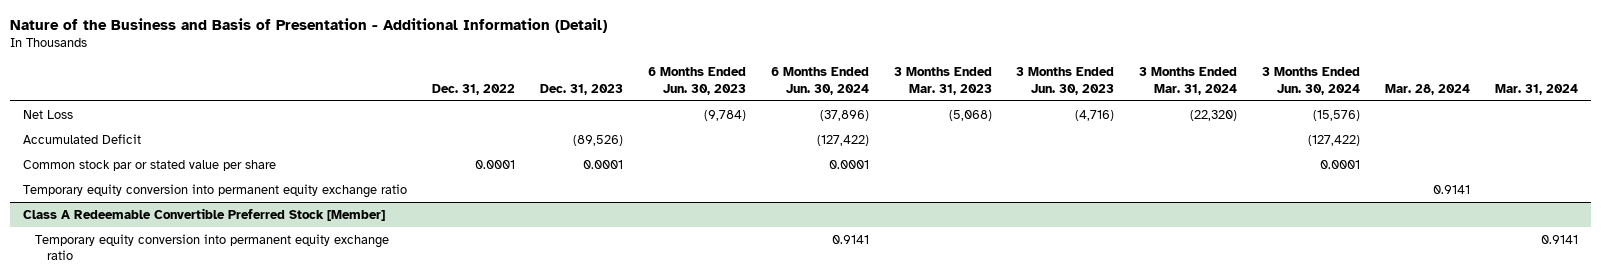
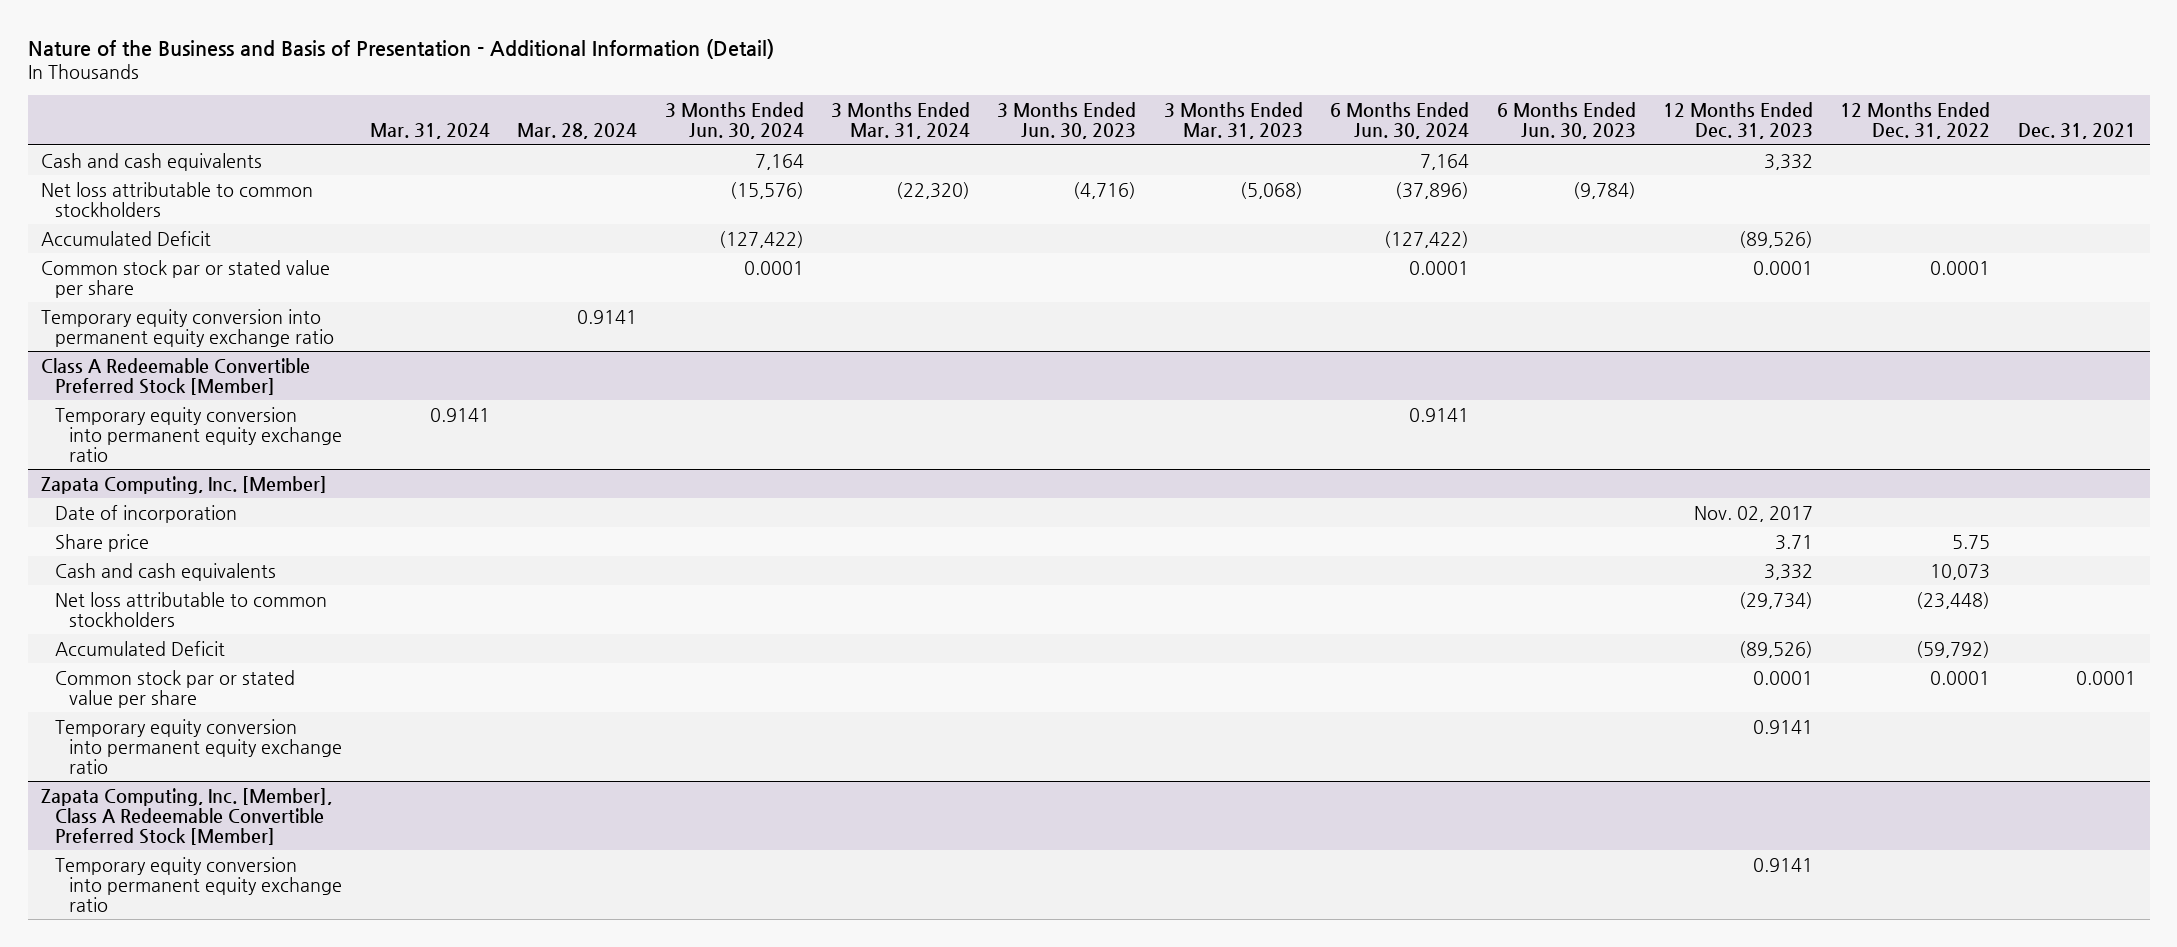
- | Dec. 31, 2022 | Dec. 31, 2023 | 6 Months Ended Jun. 30, 2023 | 6 Months Ended Jun. 30, 2024 | 3 Months Ended Mar. 31, 2023 | 3 Months Ended Jun. 30, 2023 | 3 Months Ended Mar. 31, 2024 | 3 Months Ended Jun. 30, 2024 | Mar. 28, 2024 | Mar. 31, 2024
+ | Mar. 31, 2024 | Mar. 28, 2024 | 3 Months Ended Jun. 30, 2024 | 3 Months Ended Mar. 31, 2024 | 3 Months Ended Jun. 30, 2023 | 3 Months Ended Mar. 31, 2023 | 6 Months Ended Jun. 30, 2024 | 6 Months Ended Jun. 30, 2023 | 12 Months Ended Dec. 31, 2023 | 12 Months Ended Dec. 31, 2022 | Dec. 31, 2021
- Net Loss | | | (9,784) | (37,896) | (5,068) | (4,716) | (22,320) | (15,576) | |
+ Cash and cash equivalents | | | 7,164 | | | | 7,164 | | 3,332 | |
+ Net loss attributable to common stockholders | | | (15,576) | (22,320) | (4,716) | (5,068) | (37,896) | (9,784) | | |
+ Zapata Computing, Inc. [Member]
+ Date of incorporation | | | | | | | | | Nov. 02, 2017 | |
+ Share price | | | | | | | | | 3.71 | 5.75 |
+ Cash and cash equivalents | | | | | | | | | 3,332 | 10,073 |
+ Net loss attributable to common stockholders | | | | | | | | | (29,734) | (23,448) |
+ Accumulated Deficit | | | | | | | | | (89,526) | (59,792) |
+ Common stock par or stated value per share | | | | | | | | | 0.0001 | 0.0001 | 0.0001
+ Temporary equity conversion into permanent equity exchange ratio | | | | | | | | | 0.9141 | |
+ Zapata Computing, Inc. [Member], Class A Redeemable Convertible Preferred Stock [Member]
+ Temporary equity conversion into permanent equity exchange ratio | | | | | | | | | 0.9141 | |

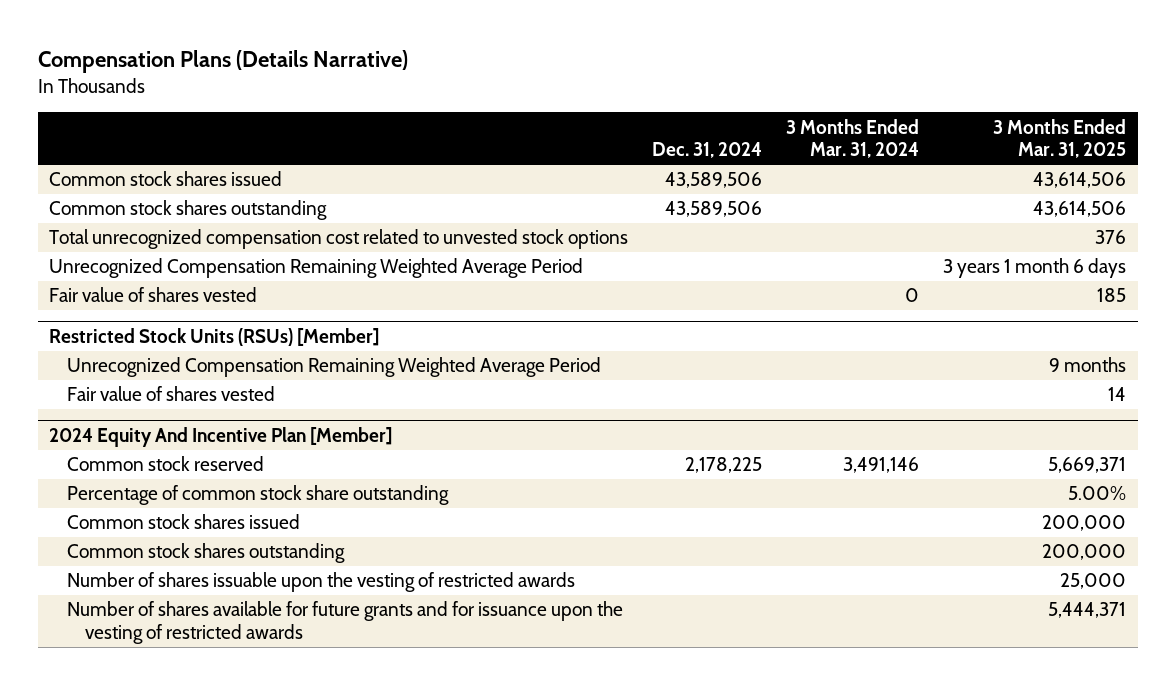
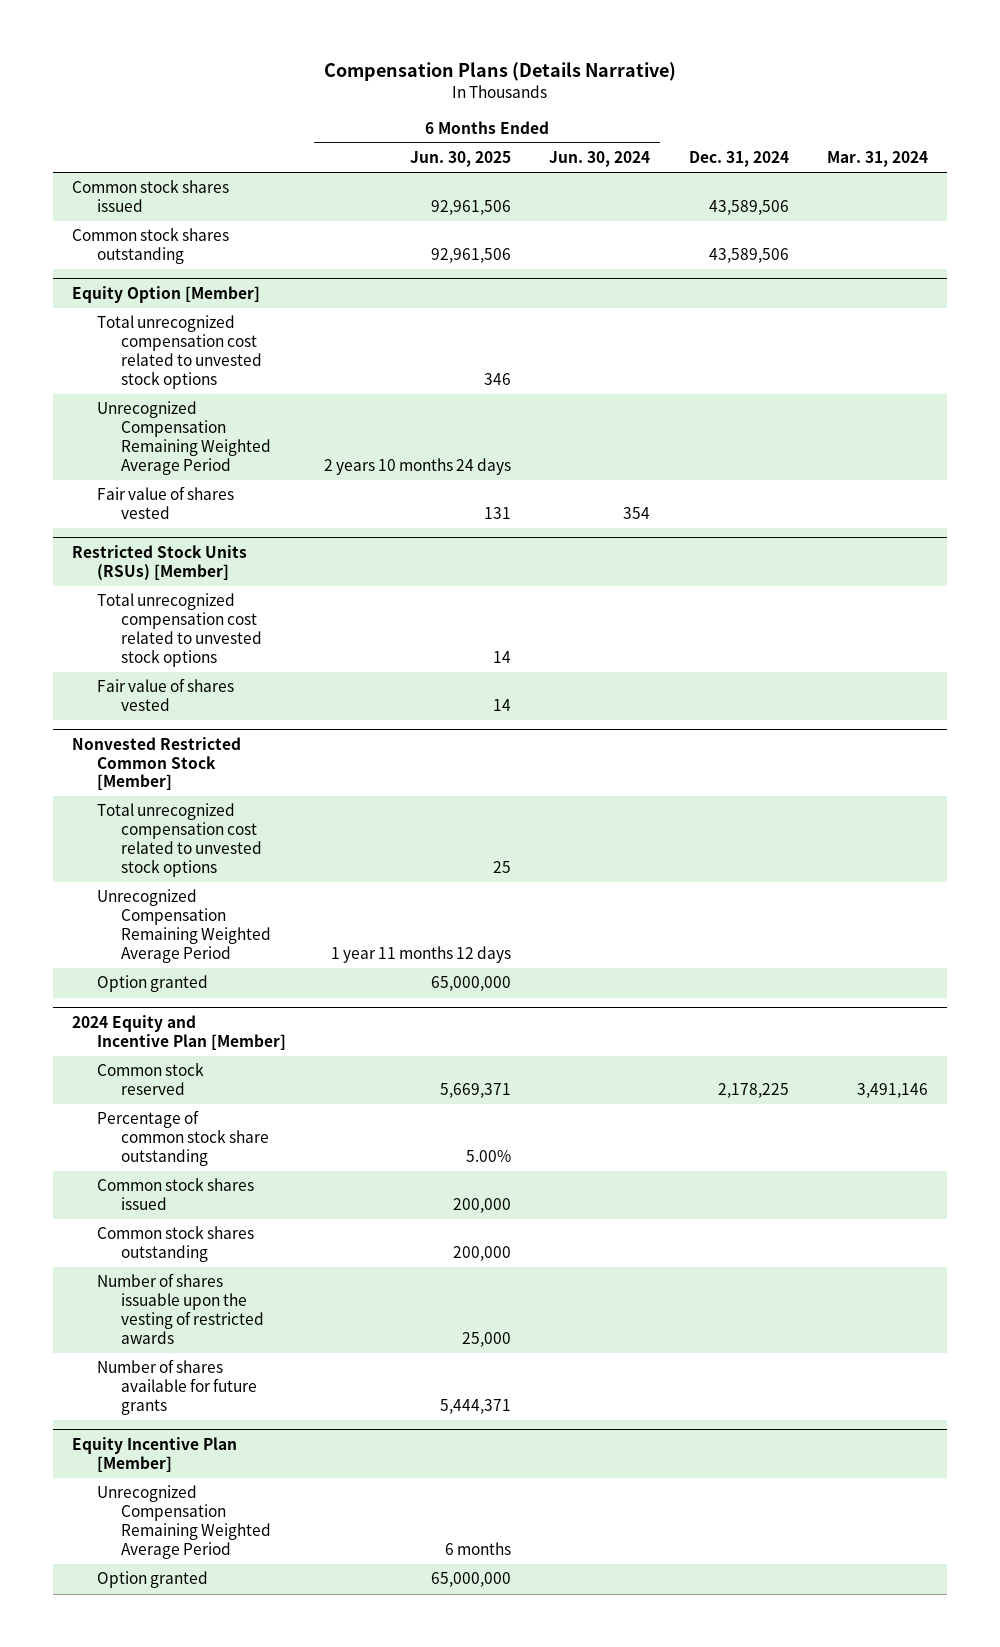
- | Dec. 31, 2024 | 3 Months Ended Mar. 31, 2024 | 3 Months Ended Mar. 31, 2025
+ | 6 Months Ended Jun. 30, 2025 | 6 Months Ended Jun. 30, 2024 | Dec. 31, 2024 | Mar. 31, 2024
- Total unrecognized compensation cost related to unvested stock options | | | 376
- Unrecognized Compensation Remaining Weighted Average Period | | | 3 years 1 month 6 days
- Fair value of shares vested | | 0 | 185
+ Equity Option [Member]
+ Total unrecognized compensation cost related to unvested stock options | 346 | | |
+ Unrecognized Compensation Remaining Weighted Average Period | 2 years 10 months 24 days | | |
+ Fair value of shares vested | 131 | 354 | |
@ Restricted Stock Units (RSUs) [Member]
- Unrecognized Compensation Remaining Weighted Average Period | | | 9 months
+ Total unrecognized compensation cost related to unvested stock options | 14 | | |
- 2024 Equity And Incentive Plan [Member]
+ Nonvested Restricted Common Stock [Member]
+ Total unrecognized compensation cost related to unvested stock options | 25 | | |
+ Unrecognized Compensation Remaining Weighted Average Period | 1 year 11 months 12 days | | |
+ Option granted | 65,000,000 | | |
+ 2024 Equity and Incentive Plan [Member]
- Number of shares available for future grants and for issuance upon the vesting of restricted awards | | | 5,444,371
+ Number of shares available for future grants | 5,444,371 | | |
+ Equity Incentive Plan [Member]
+ Unrecognized Compensation Remaining Weighted Average Period | 6 months | | |
+ Option granted | 65,000,000 | | |

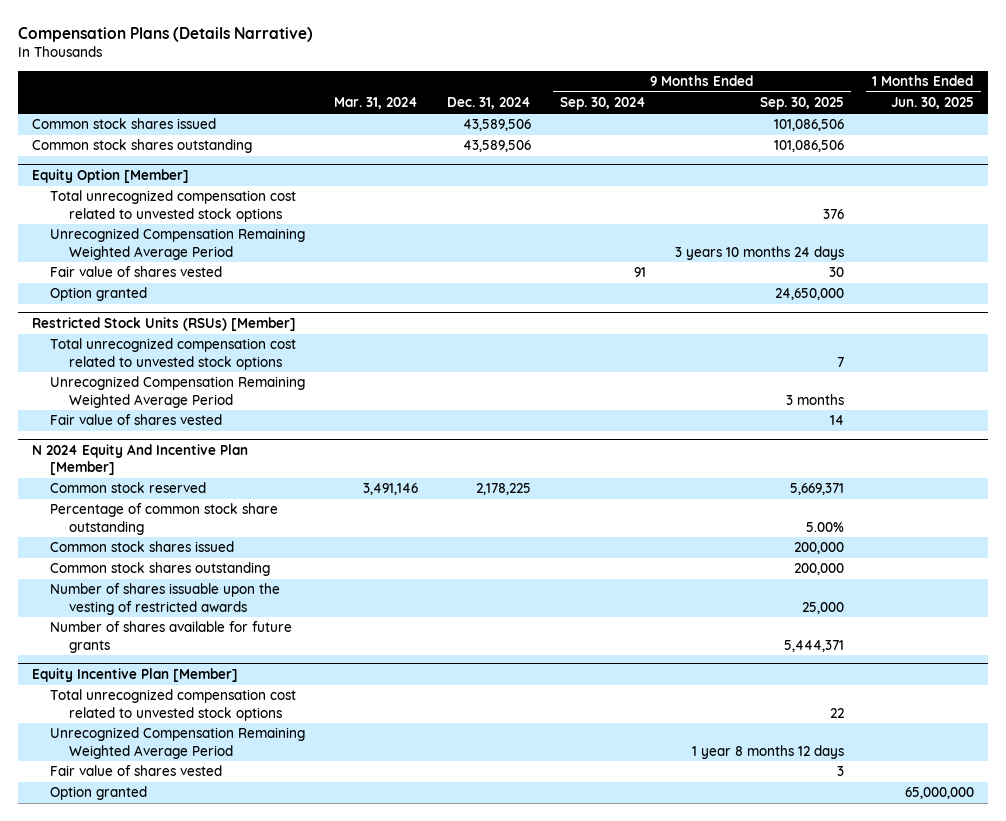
- | 6 Months Ended Jun. 30, 2025 | 6 Months Ended Jun. 30, 2024 | Dec. 31, 2024 | Mar. 31, 2024
+ | Mar. 31, 2024 | Dec. 31, 2024 | 9 Months Ended Sep. 30, 2024 | 9 Months Ended Sep. 30, 2025 | 1 Months Ended Jun. 30, 2025
@ Equity Option [Member]
+ Option granted | | | | 24,650,000 |
@ Restricted Stock Units (RSUs) [Member]
+ Unrecognized Compensation Remaining Weighted Average Period | | | | 3 months |
- Nonvested Restricted Common Stock [Member]
- Total unrecognized compensation cost related to unvested stock options | 25 | | |
- Unrecognized Compensation Remaining Weighted Average Period | 1 year 11 months 12 days | | |
- Option granted | 65,000,000 | | |
- 2024 Equity and Incentive Plan [Member]
+ N 2024 Equity And Incentive Plan [Member]
@ Equity Incentive Plan [Member]
+ Total unrecognized compensation cost related to unvested stock options | | | | 22 |
+ Fair value of shares vested | | | | 3 |

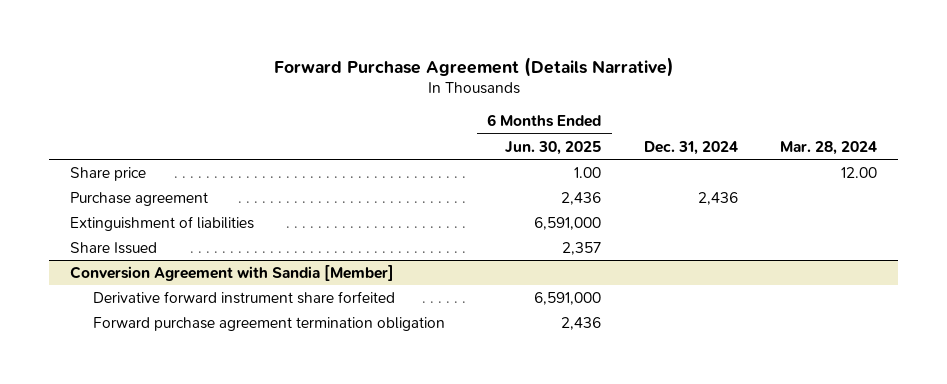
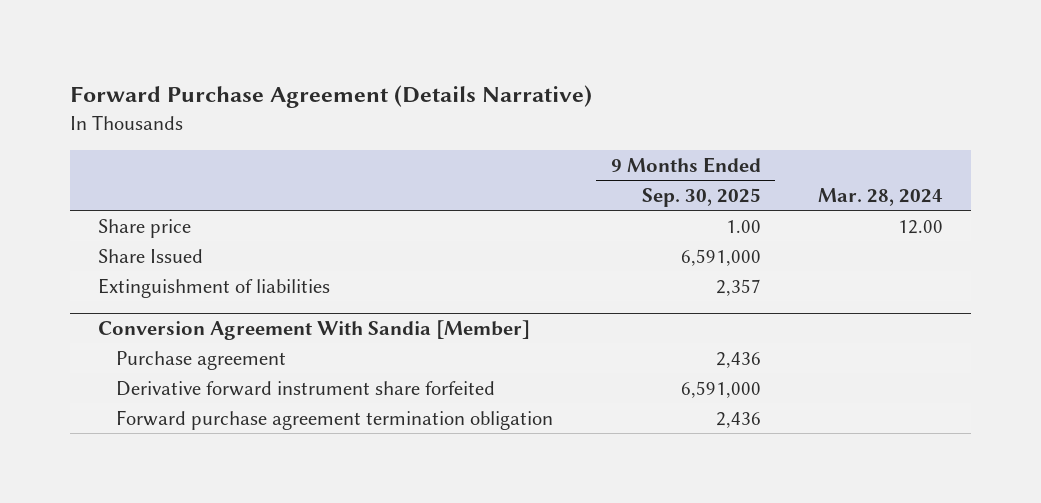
- | 6 Months Ended Jun. 30, 2025 | Dec. 31, 2024 | Mar. 28, 2024
+ | 9 Months Ended Sep. 30, 2025 | Mar. 28, 2024
- Purchase agreement | 2,436 | 2,436 |
- Conversion Agreement with Sandia [Member]
moved down: Extinguishment of liabilities | 2,357 |
+ Conversion Agreement With Sandia [Member]
+ Purchase agreement | 2,436 |

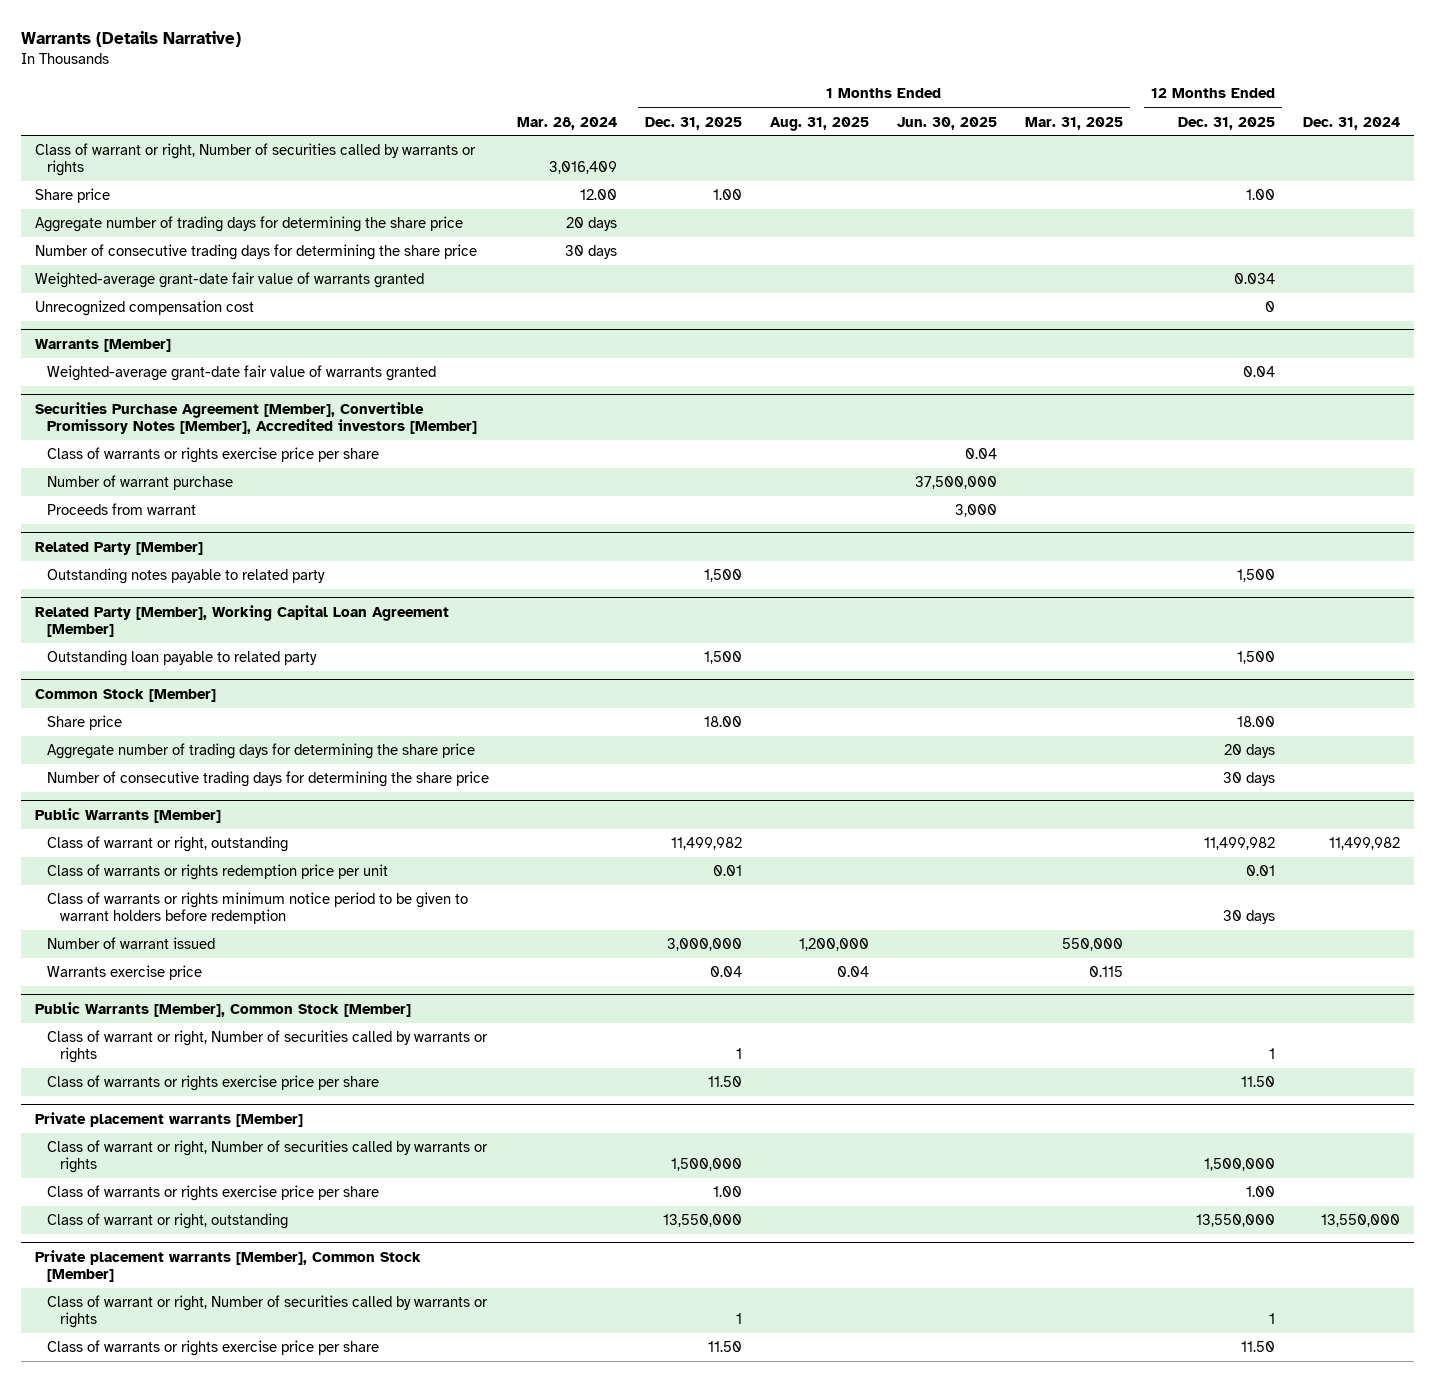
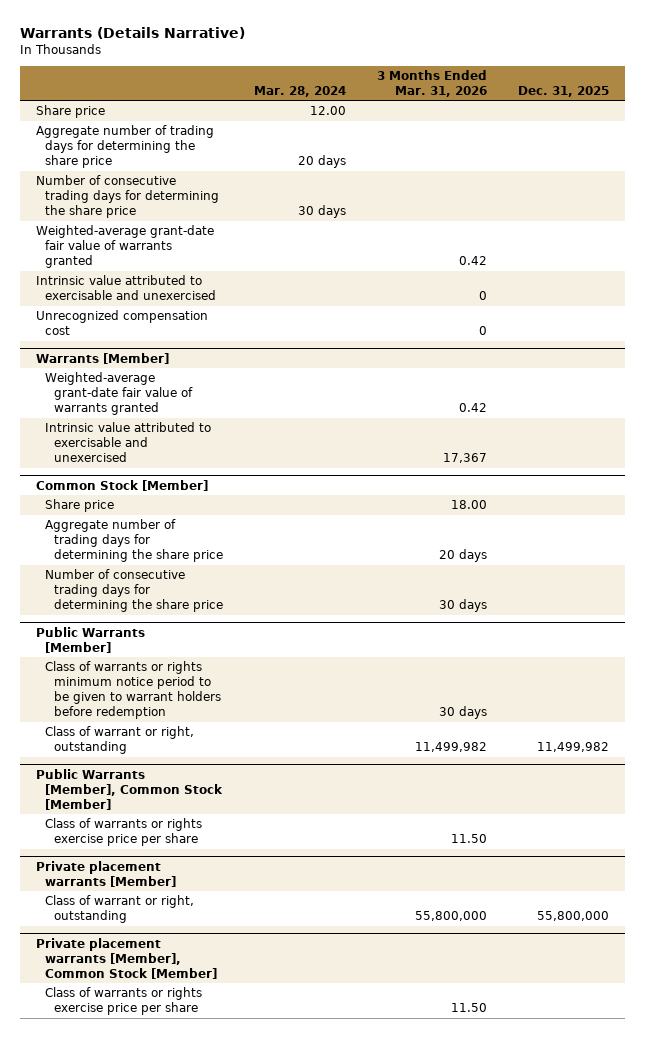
- | Mar. 28, 2024 | 1 Months Ended Dec. 31, 2025 | 1 Months Ended Aug. 31, 2025 | 1 Months Ended Jun. 30, 2025 | 1 Months Ended Mar. 31, 2025 | 12 Months Ended Dec. 31, 2025 | Dec. 31, 2024
+ | Mar. 28, 2024 | 3 Months Ended Mar. 31, 2026 | Dec. 31, 2025
- Class of warrant or right, Number of securities called by warrants or rights | 3,016,409 | | | | | |
+ Intrinsic value attributed to exercisable and unexercised | | 0 |
- Securities Purchase Agreement [Member], Convertible Promissory Notes [Member], Accredited investors [Member]
- Class of warrants or rights exercise price per share | | | | 0.04 | | |
- Number of warrant purchase | | | | 37,500,000 | | |
- Proceeds from warrant | | | | 3,000 | | |
- Related Party [Member]
- Outstanding notes payable to related party | | 1,500 | | | | 1,500 |
- Related Party [Member], Working Capital Loan Agreement [Member]
- Outstanding loan payable to related party | | 1,500 | | | | 1,500 |
@ Warrants [Member]
+ Intrinsic value attributed to exercisable and unexercised | | 17,367 |
@ Public Warrants [Member]
- Class of warrants or rights redemption price per unit | | 0.01 | | | | 0.01 |
- Number of warrant issued | | 3,000,000 | 1,200,000 | | 550,000 | |
- Warrants exercise price | | 0.04 | 0.04 | | 0.115 | |
moved down: Class of warrant or right, outstanding | | 11,499,982 | 11,499,982
@ Public Warrants [Member], Common Stock [Member]
- Class of warrant or right, Number of securities called by warrants or rights | | 1 | | | | 1 |
@ Private placement warrants [Member]
- Class of warrant or right, Number of securities called by warrants or rights | | 1,500,000 | | | | 1,500,000 |
- Class of warrants or rights exercise price per share | | 1.00 | | | | 1.00 |
@ Private placement warrants [Member], Common Stock [Member]
- Class of warrant or right, Number of securities called by warrants or rights | | 1 | | | | 1 |

